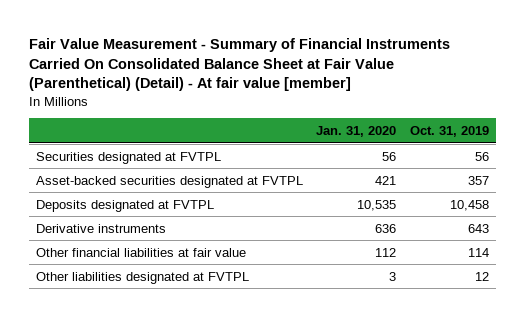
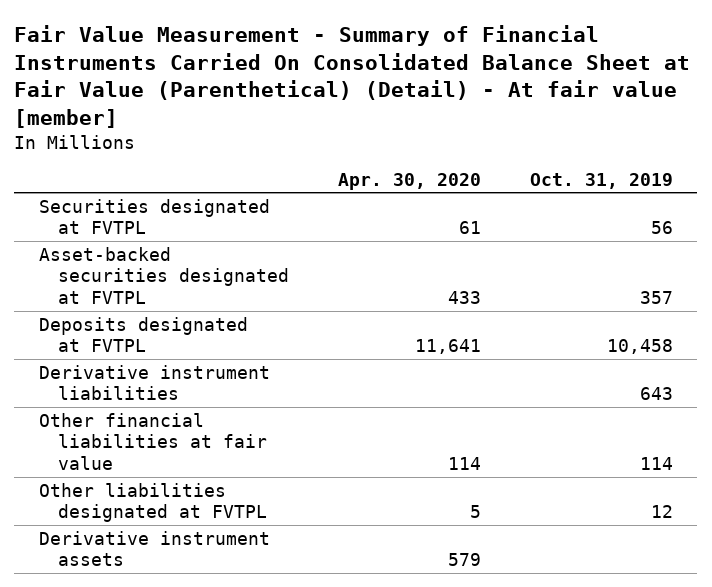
- | Jan. 31, 2020 | Oct. 31, 2019
+ | Apr. 30, 2020 | Oct. 31, 2019
- Derivative instruments | 636 | 643
+ Derivative instrument liabilities | | 643
+ Derivative instrument assets | 579 |

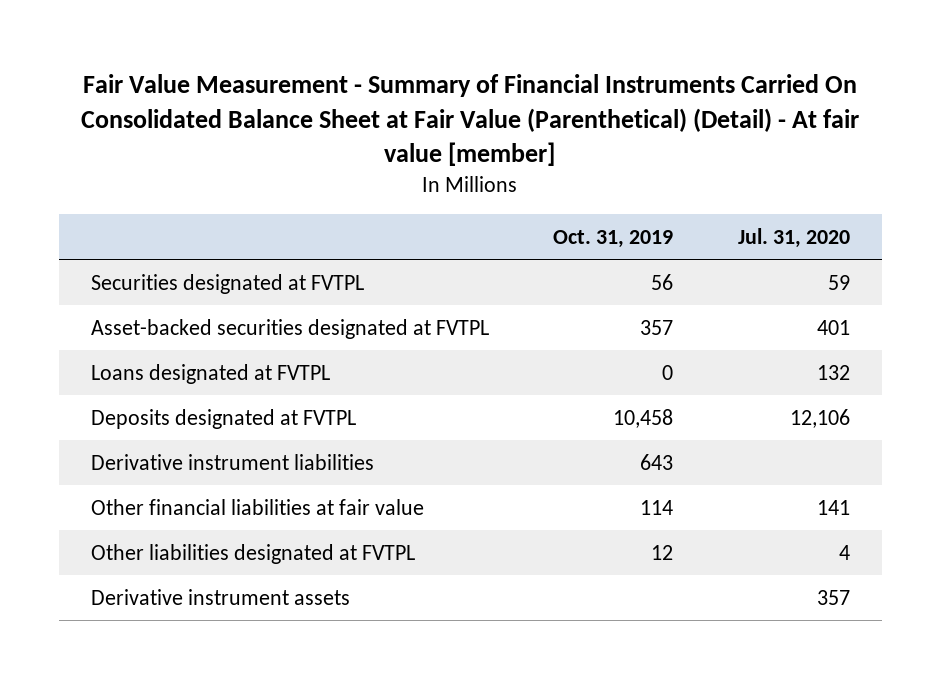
- | Apr. 30, 2020 | Oct. 31, 2019
+ | Oct. 31, 2019 | Jul. 31, 2020
+ Loans designated at FVTPL | 0 | 132

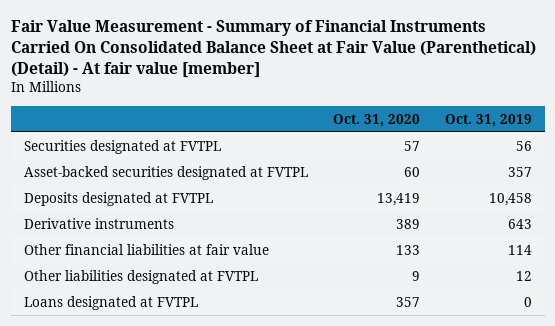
- | Oct. 31, 2019 | Jul. 31, 2020
+ | Oct. 31, 2020 | Oct. 31, 2019
- Derivative instrument liabilities | 643 |
+ Derivative instruments | 389 | 643
- Derivative instrument assets | | 357
moved down: Loans designated at FVTPL | 357 | 0

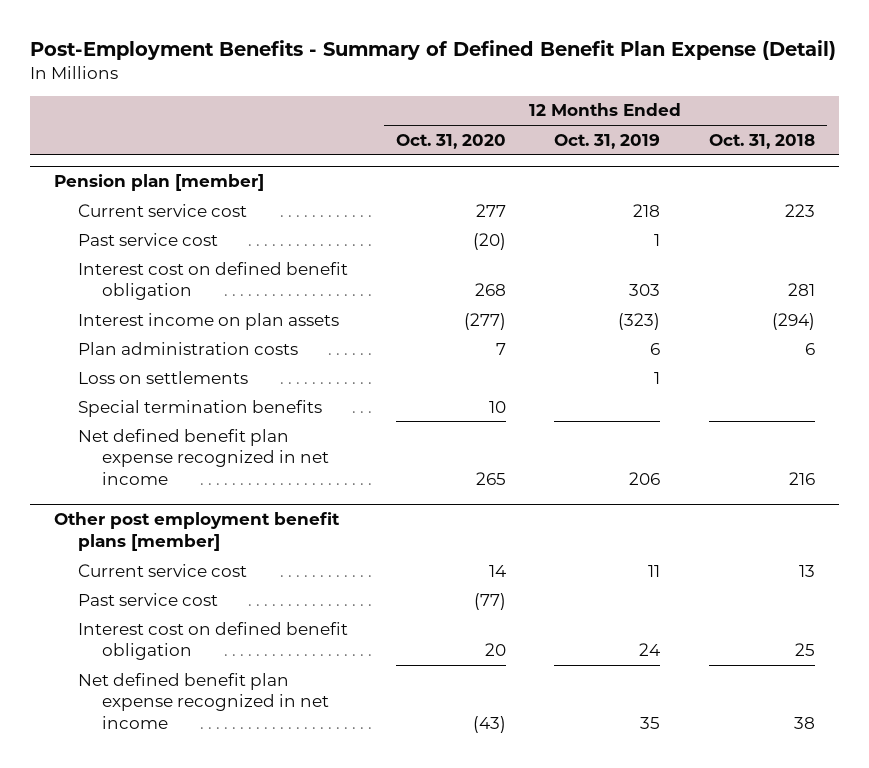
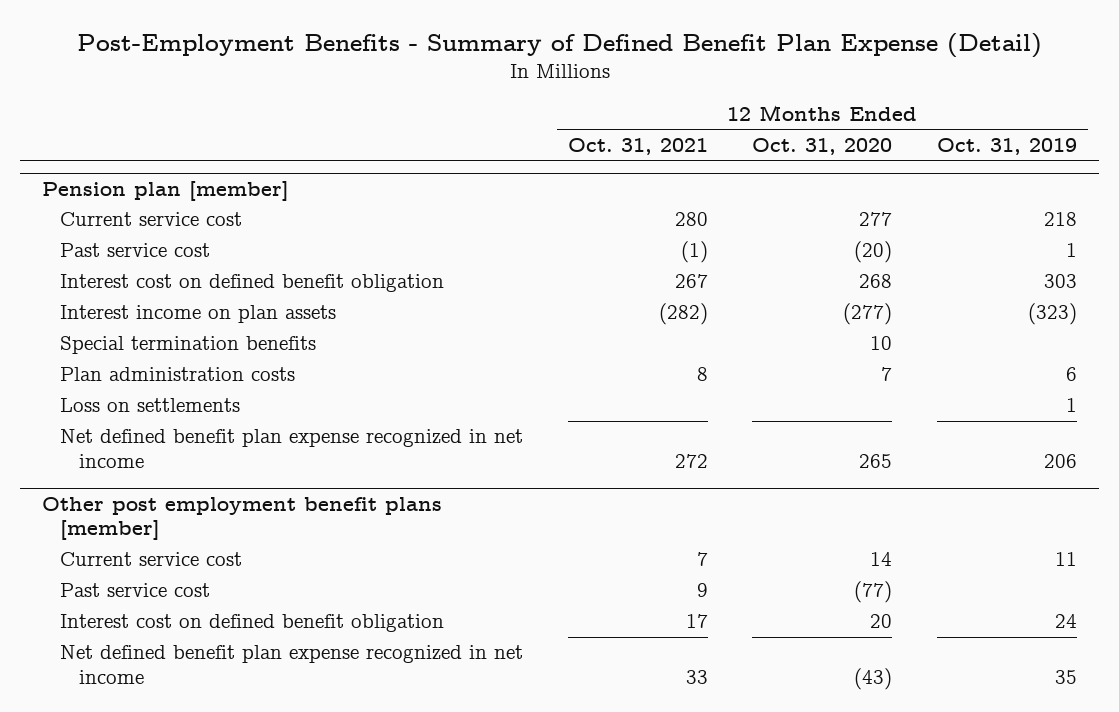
- | 12 Months Ended Oct. 31, 2020 | 12 Months Ended Oct. 31, 2019 | 12 Months Ended Oct. 31, 2018
+ | 12 Months Ended Oct. 31, 2021 | 12 Months Ended Oct. 31, 2020 | 12 Months Ended Oct. 31, 2019
@ Pension plan [member]
moved up: Special termination benefits | | 10 |

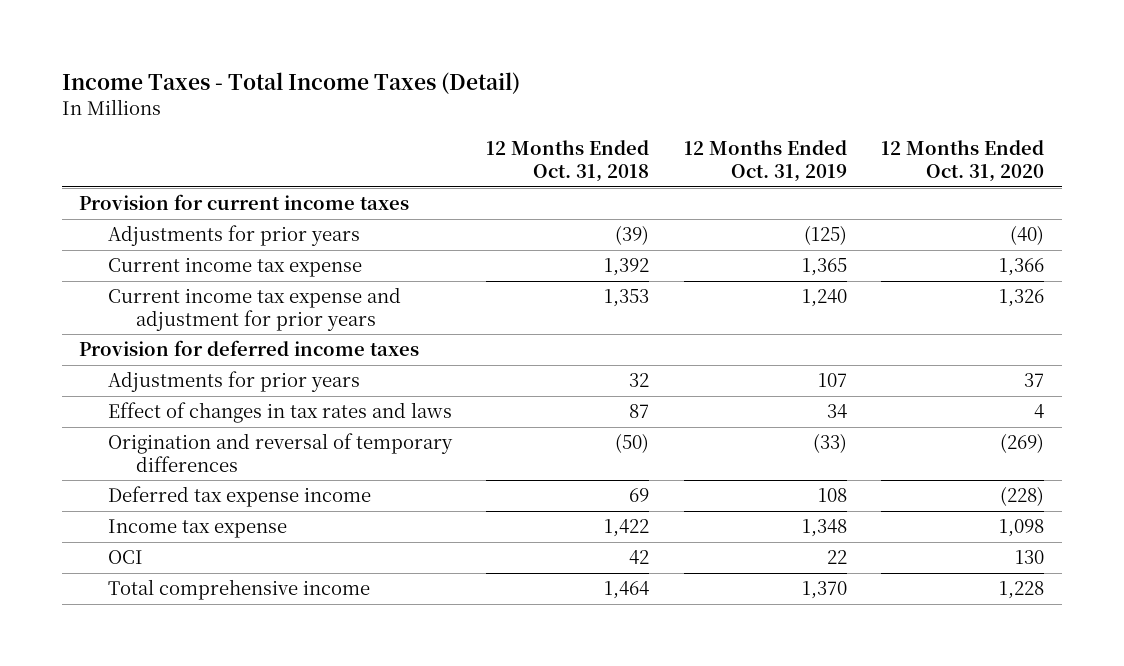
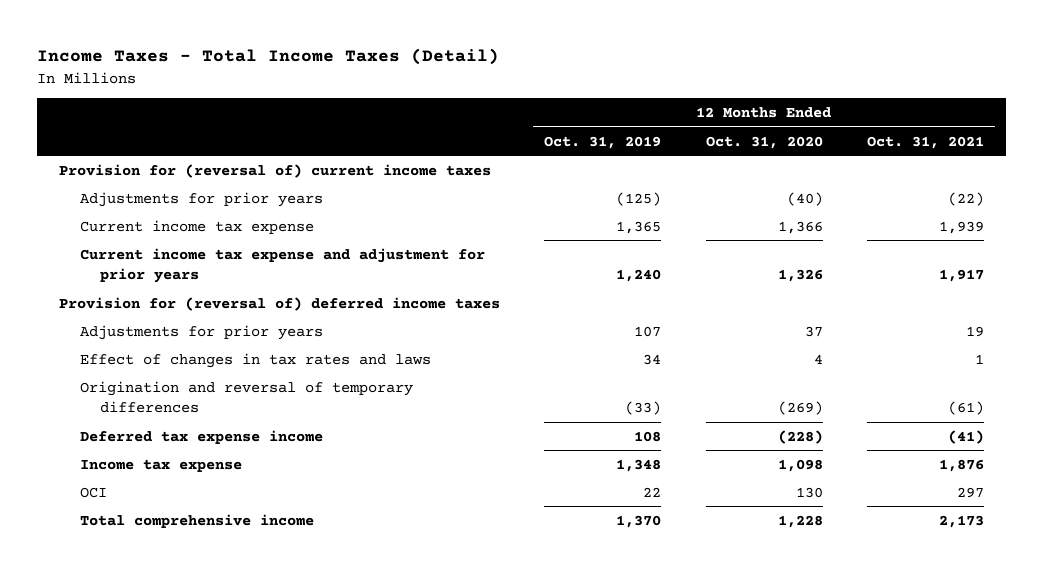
- | 12 Months Ended Oct. 31, 2018 | 12 Months Ended Oct. 31, 2019 | 12 Months Ended Oct. 31, 2020
+ | 12 Months Ended Oct. 31, 2019 | 12 Months Ended Oct. 31, 2020 | 12 Months Ended Oct. 31, 2021
- Provision for current income taxes
+ Provision for (reversal of) current income taxes
- Provision for deferred income taxes
+ Provision for (reversal of) deferred income taxes

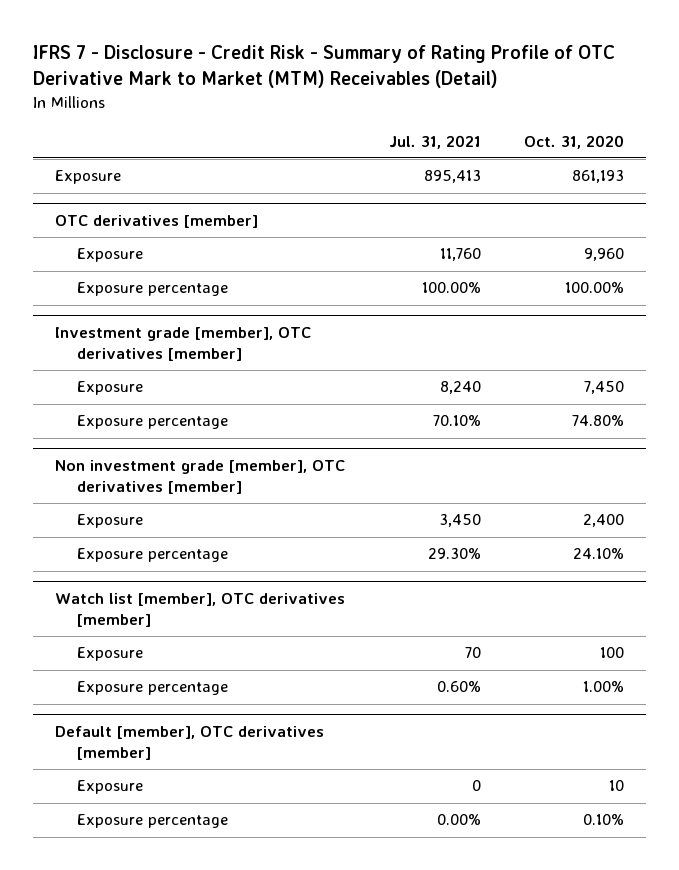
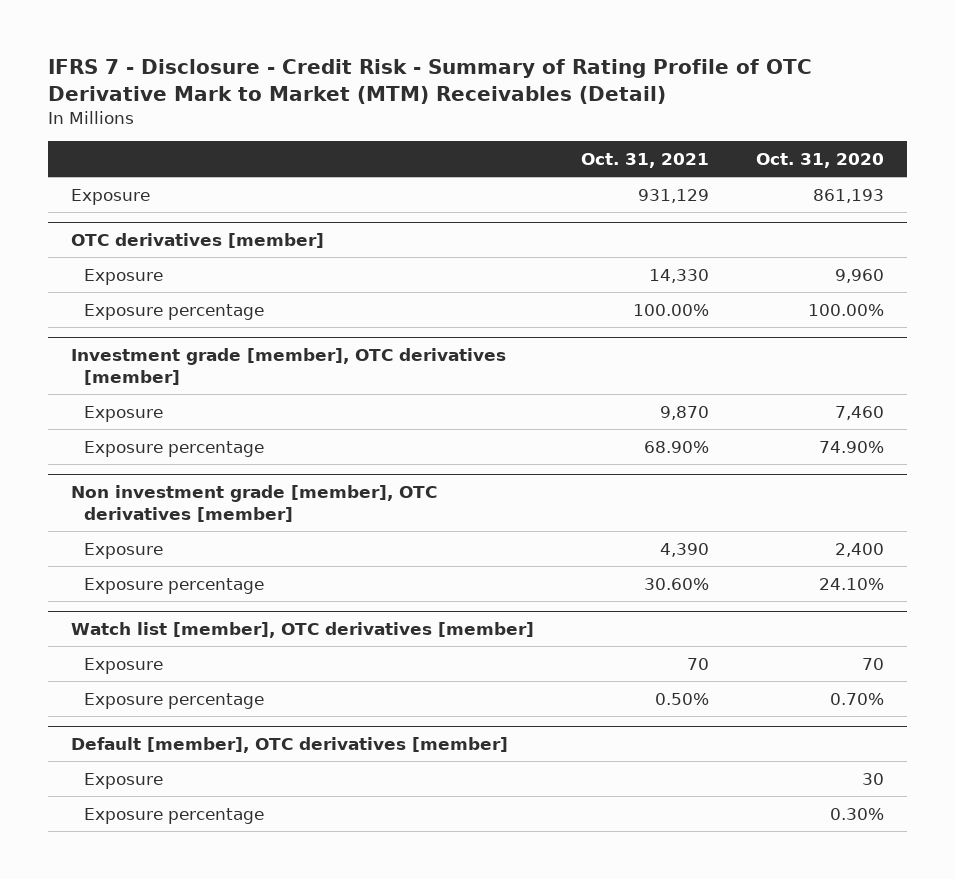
- | Jul. 31, 2021 | Oct. 31, 2020
+ | Oct. 31, 2021 | Oct. 31, 2020
@ Investment grade [member], OTC derivatives [member]
- Exposure | 8,240 | 7,450
- Exposure percentage | 70.10% | 74.80%
+ Exposure | 9,870 | 7,460
+ Exposure percentage | 68.90% | 74.90%
@ Watch list [member], OTC derivatives [member]
- Exposure | 70 | 100
- Exposure percentage | 0.60% | 1.00%
+ Exposure | 70 | 70
+ Exposure percentage | 0.50% | 0.70%
@ Default [member], OTC derivatives [member]
- Exposure | 0 | 10
- Exposure percentage | 0.00% | 0.10%
+ Exposure | | 30
+ Exposure percentage | | 0.30%

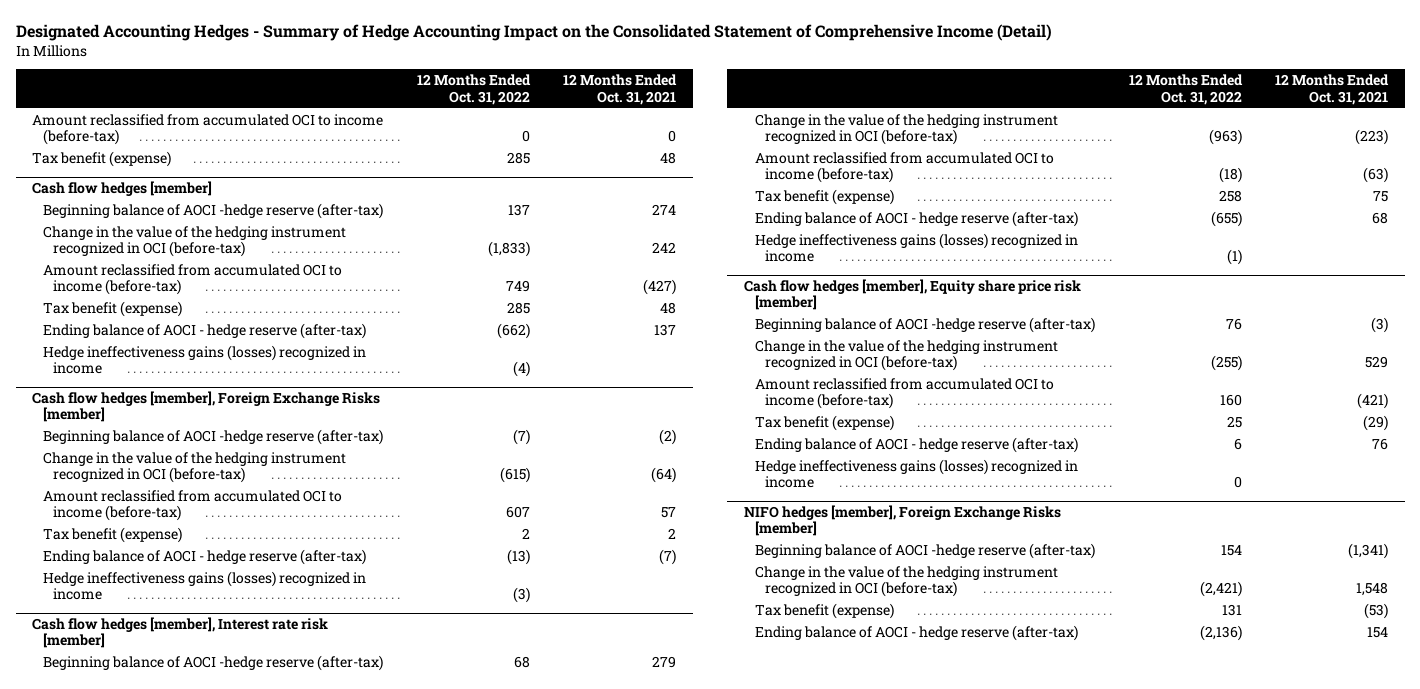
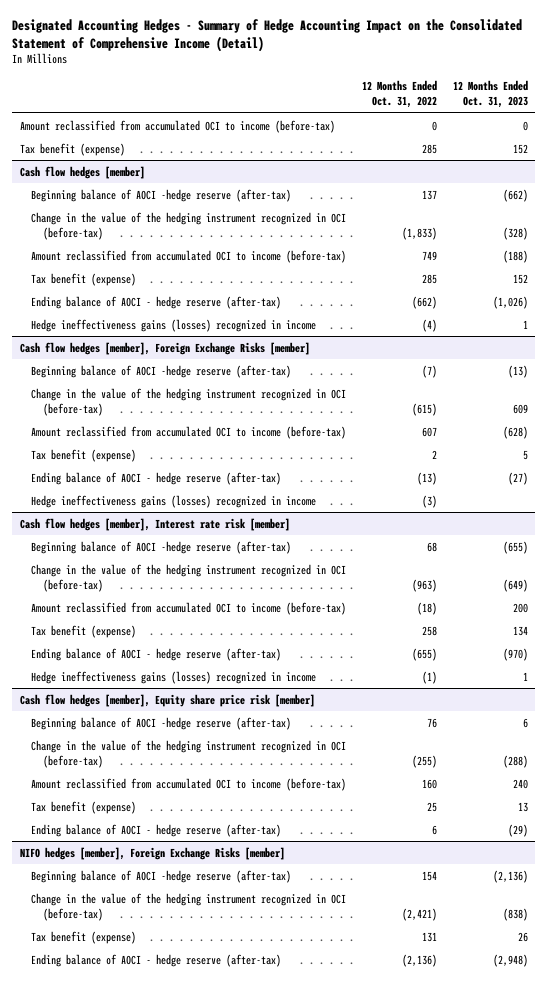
- | 12 Months Ended Oct. 31, 2022 | 12 Months Ended Oct. 31, 2021
+ | 12 Months Ended Oct. 31, 2022 | 12 Months Ended Oct. 31, 2023
@ Cash flow hedges [member], Equity share price risk [member]
- Hedge ineffectiveness gains (losses) recognized in income | 0 |

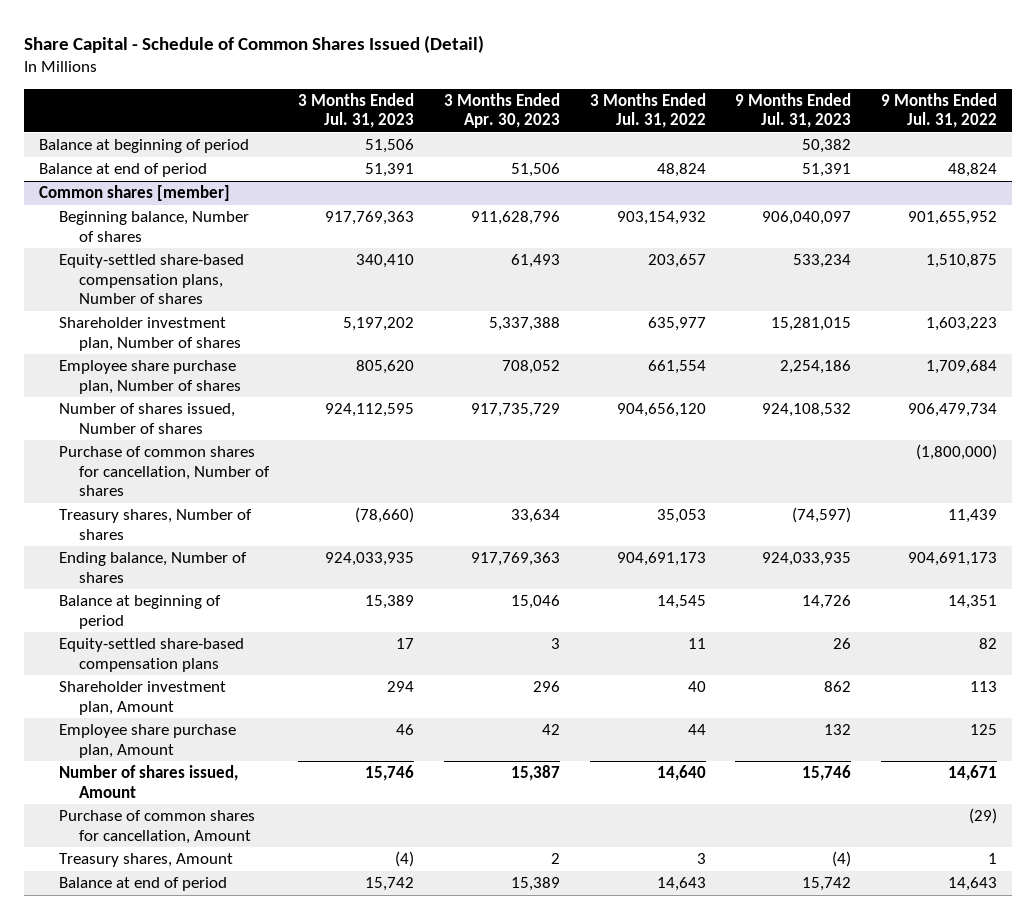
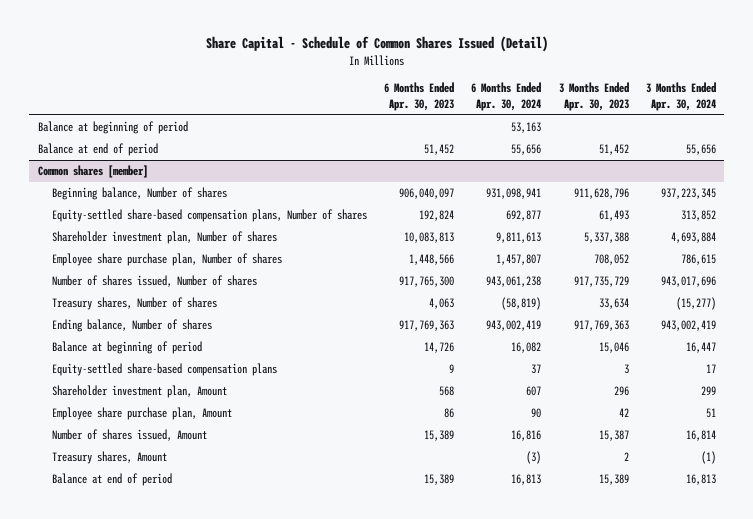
- | 3 Months Ended Jul. 31, 2023 | 3 Months Ended Apr. 30, 2023 | 3 Months Ended Jul. 31, 2022 | 9 Months Ended Jul. 31, 2023 | 9 Months Ended Jul. 31, 2022
+ | 6 Months Ended Apr. 30, 2023 | 6 Months Ended Apr. 30, 2024 | 3 Months Ended Apr. 30, 2023 | 3 Months Ended Apr. 30, 2024
- Balance at end of period | 51,391 | 51,506 | 48,824 | 51,391 | 48,824
+ Balance at end of period | 51,452 | 55,656 | 51,452 | 55,656
@ Common shares [member]
- Purchase of common shares for cancellation, Number of shares | | | | | (1,800,000)
- Purchase of common shares for cancellation, Amount | | | | | (29)

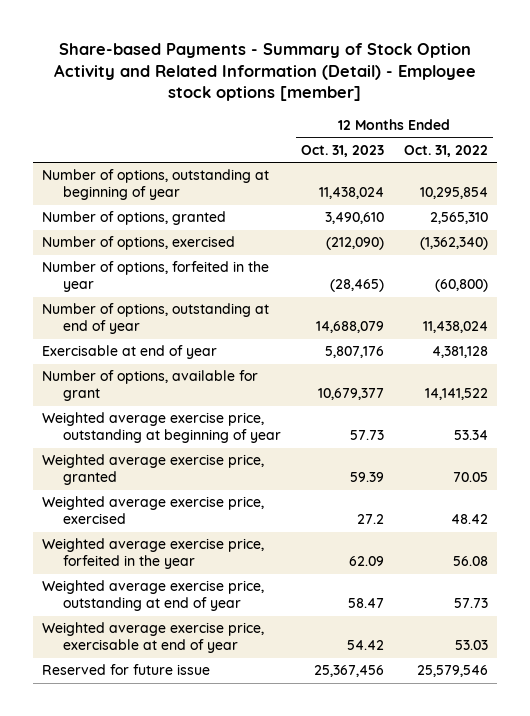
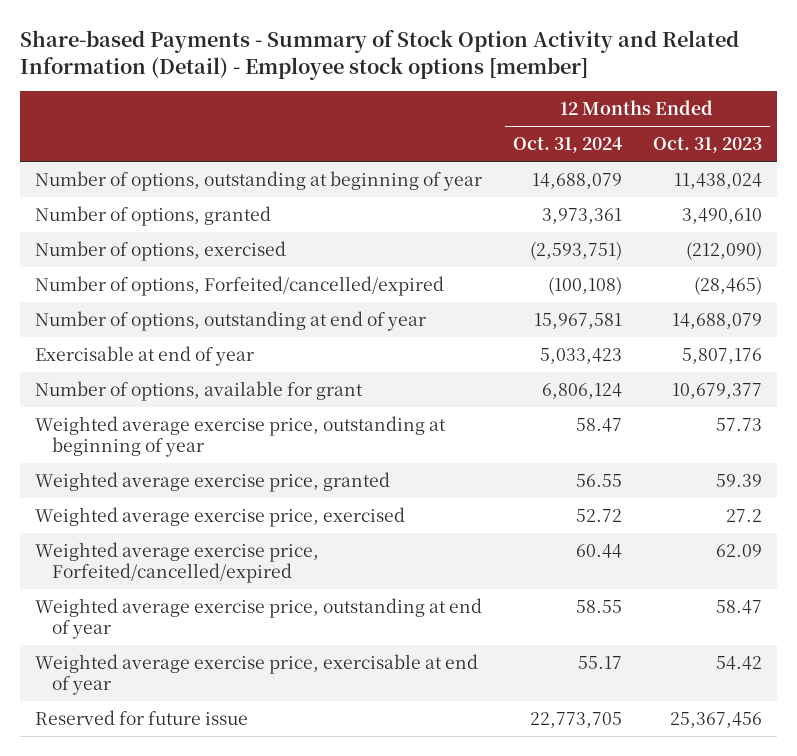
- | 12 Months Ended Oct. 31, 2023 | 12 Months Ended Oct. 31, 2022
+ | 12 Months Ended Oct. 31, 2024 | 12 Months Ended Oct. 31, 2023
- Number of options, forfeited in the year | (28,465) | (60,800)
+ Number of options, Forfeited/cancelled/expired | (100,108) | (28,465)
- Weighted average exercise price, forfeited in the year | 62.09 | 56.08
+ Weighted average exercise price, Forfeited/cancelled/expired | 60.44 | 62.09

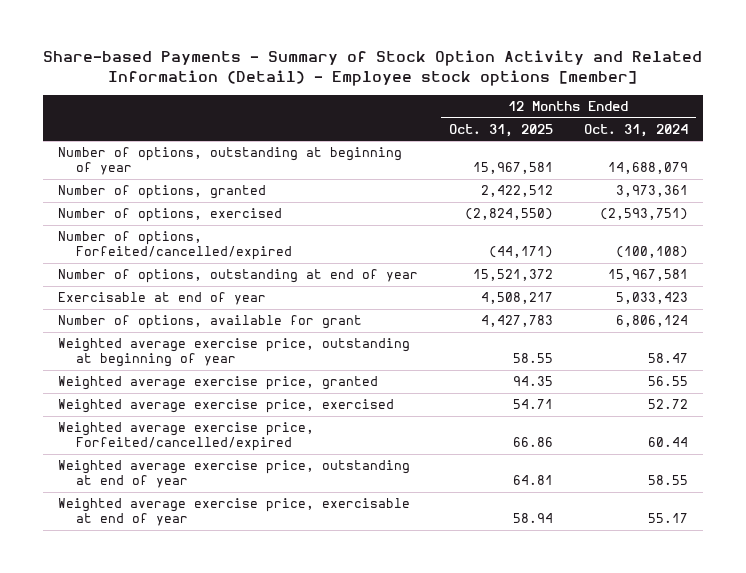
- | 12 Months Ended Oct. 31, 2024 | 12 Months Ended Oct. 31, 2023
+ | 12 Months Ended Oct. 31, 2025 | 12 Months Ended Oct. 31, 2024
- Reserved for future issue | 22,773,705 | 25,367,456

